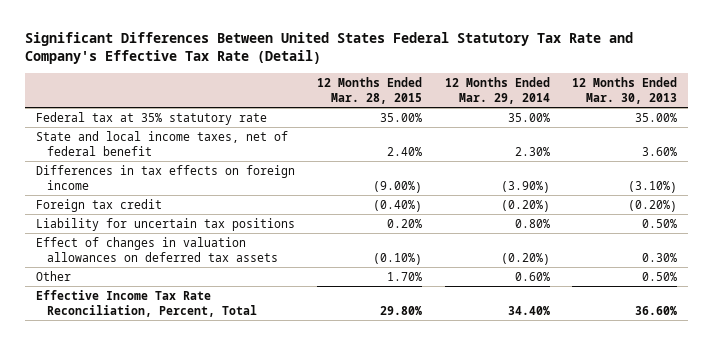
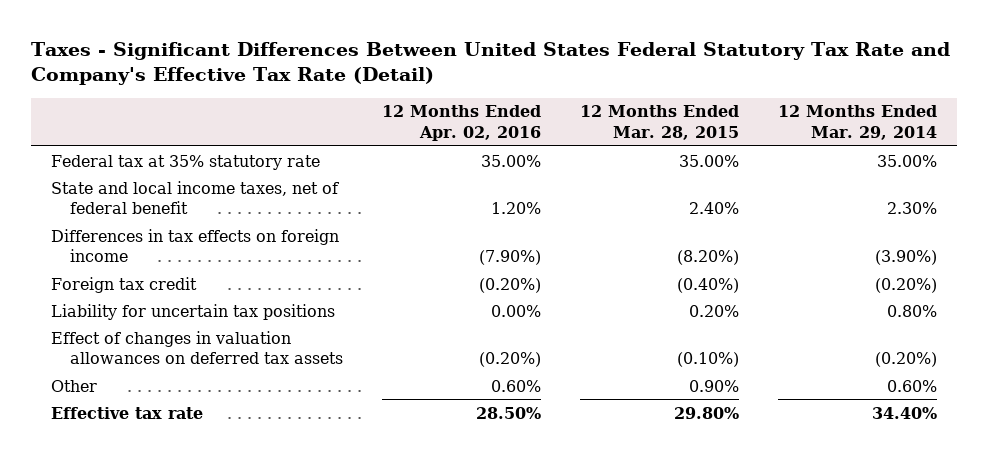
- Significant Differences Between United States Federal Statutory Tax Rate and Company's Effective Tax Rate (Detail)
+ Taxes - Significant Differences Between United States Federal Statutory Tax Rate and Company's Effective Tax Rate (Detail)
- | 12 Months Ended Mar. 28, 2015 | 12 Months Ended Mar. 29, 2014 | 12 Months Ended Mar. 30, 2013
+ | 12 Months Ended Apr. 02, 2016 | 12 Months Ended Mar. 28, 2015 | 12 Months Ended Mar. 29, 2014
- Differences in tax effects on foreign income | (9.00%) | (3.90%) | (3.10%)
+ Differences in tax effects on foreign income | (7.90%) | (8.20%) | (3.90%)
- Other | 1.70% | 0.60% | 0.50%
- Effective Income Tax Rate Reconciliation, Percent, Total | 29.80% | 34.40% | 36.60%
+ Other | 0.60% | 0.90% | 0.60%
+ Effective tax rate | 28.50% | 29.80% | 34.40%

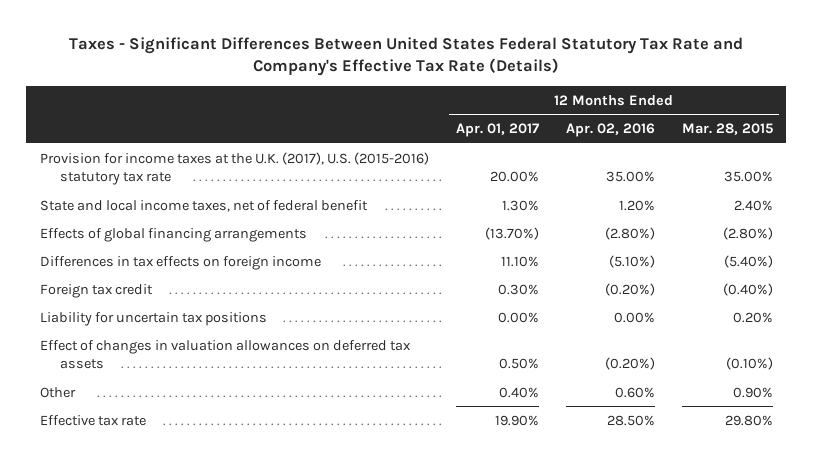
- Taxes - Significant Differences Between United States Federal Statutory Tax Rate and Company's Effective Tax Rate (Detail)
+ Taxes - Significant Differences Between United States Federal Statutory Tax Rate and Company's Effective Tax Rate (Details)
- | 12 Months Ended Apr. 02, 2016 | 12 Months Ended Mar. 28, 2015 | 12 Months Ended Mar. 29, 2014
+ | 12 Months Ended Apr. 01, 2017 | 12 Months Ended Apr. 02, 2016 | 12 Months Ended Mar. 28, 2015
- Federal tax at 35% statutory rate | 35.00% | 35.00% | 35.00%
+ Provision for income taxes at the U.K. (2017), U.S. (2015-2016) statutory tax rate | 20.00% | 35.00% | 35.00%
- Differences in tax effects on foreign income | (7.90%) | (8.20%) | (3.90%)
+ Effects of global financing arrangements | (13.70%) | (2.80%) | (2.80%)
+ Differences in tax effects on foreign income | 11.10% | (5.10%) | (5.40%)

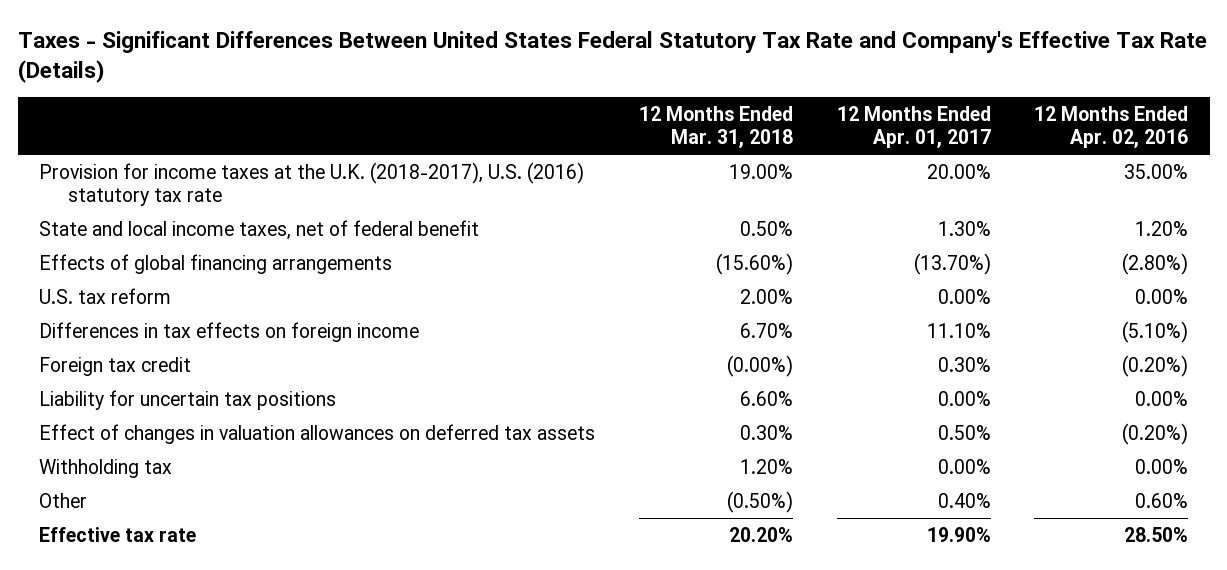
- | 12 Months Ended Apr. 01, 2017 | 12 Months Ended Apr. 02, 2016 | 12 Months Ended Mar. 28, 2015
+ | 12 Months Ended Mar. 31, 2018 | 12 Months Ended Apr. 01, 2017 | 12 Months Ended Apr. 02, 2016
- Provision for income taxes at the U.K. (2017), U.S. (2015-2016) statutory tax rate | 20.00% | 35.00% | 35.00%
+ Provision for income taxes at the U.K. (2018-2017), U.S. (2016) statutory tax rate | 19.00% | 20.00% | 35.00%
+ U.S. tax reform | 2.00% | 0.00% | 0.00%
+ Withholding tax | 1.20% | 0.00% | 0.00%

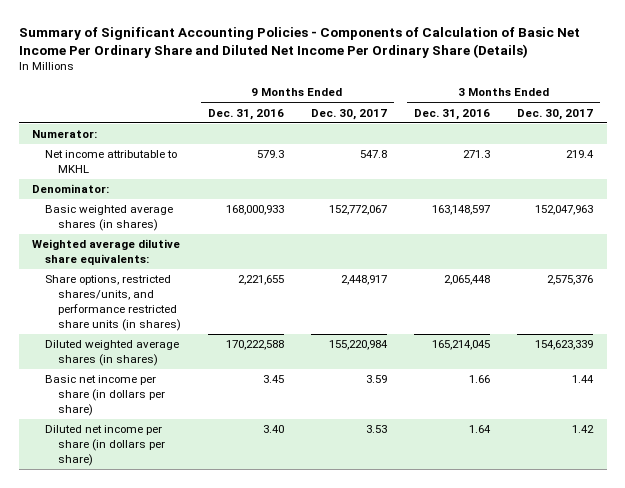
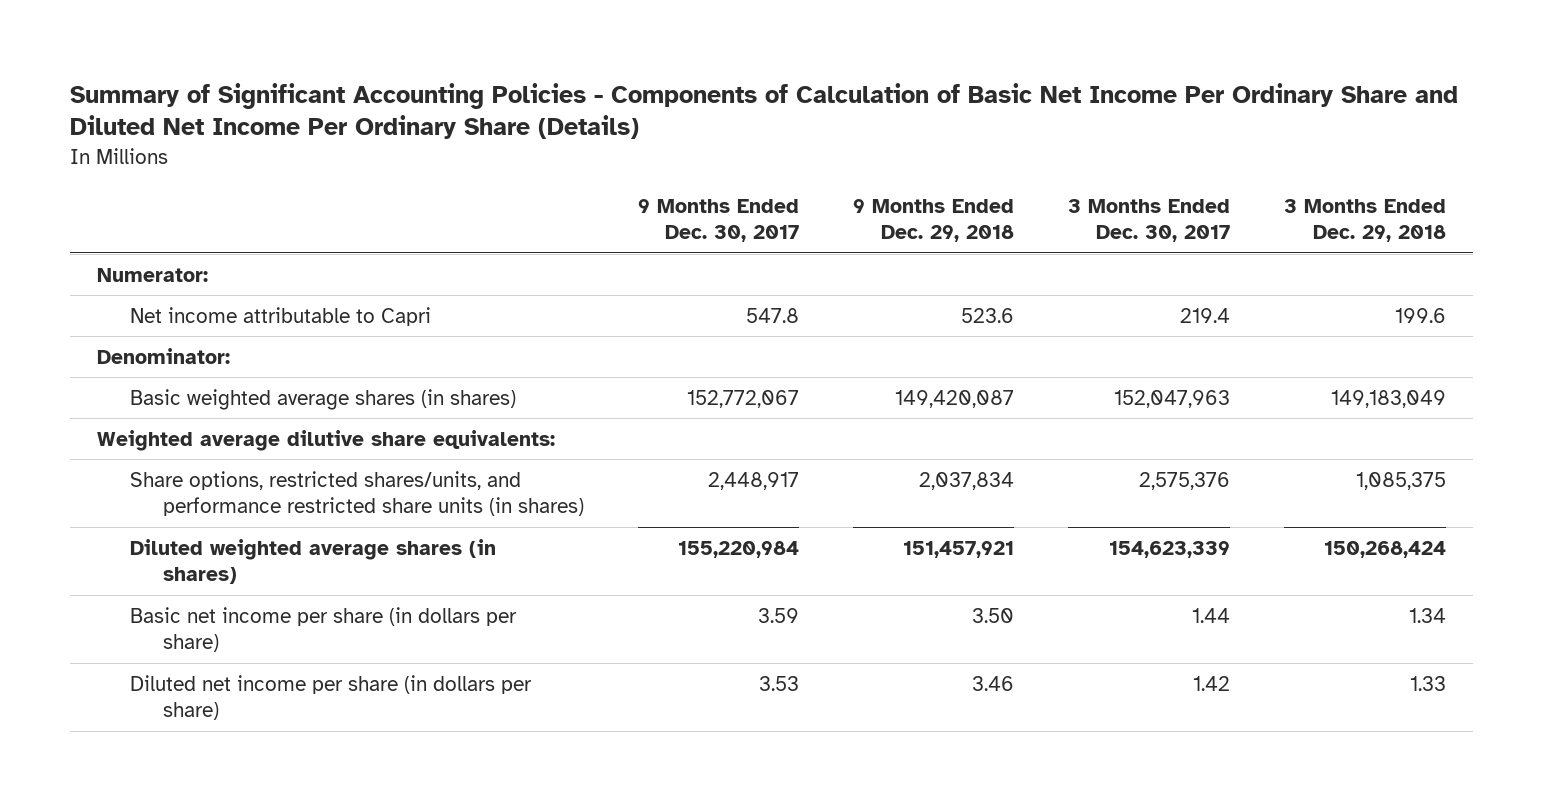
- | 9 Months Ended Dec. 31, 2016 | 9 Months Ended Dec. 30, 2017 | 3 Months Ended Dec. 31, 2016 | 3 Months Ended Dec. 30, 2017
+ | 9 Months Ended Dec. 30, 2017 | 9 Months Ended Dec. 29, 2018 | 3 Months Ended Dec. 30, 2017 | 3 Months Ended Dec. 29, 2018
- Net income attributable to MKHL | 579.3 | 547.8 | 271.3 | 219.4
+ Net income attributable to Capri | 547.8 | 523.6 | 219.4 | 199.6

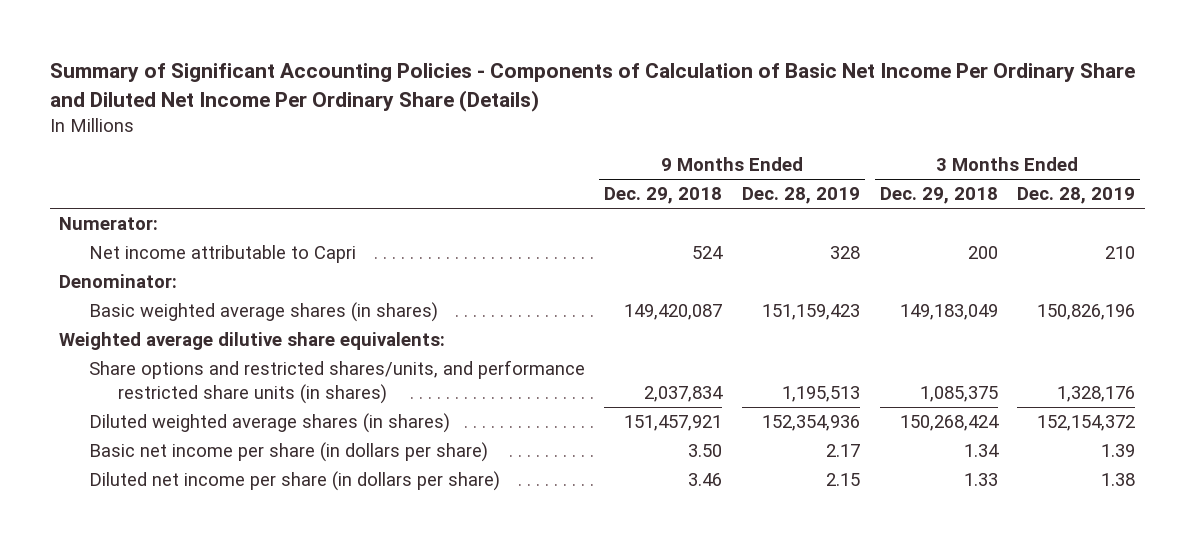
- | 9 Months Ended Dec. 30, 2017 | 9 Months Ended Dec. 29, 2018 | 3 Months Ended Dec. 30, 2017 | 3 Months Ended Dec. 29, 2018
+ | 9 Months Ended Dec. 29, 2018 | 9 Months Ended Dec. 28, 2019 | 3 Months Ended Dec. 29, 2018 | 3 Months Ended Dec. 28, 2019
- Net income attributable to Capri | 547.8 | 523.6 | 219.4 | 199.6
+ Net income attributable to Capri | 524 | 328 | 200 | 210
- Share options, restricted shares/units, and performance restricted share units (in shares) | 2,448,917 | 2,037,834 | 2,575,376 | 1,085,375
+ Share options and restricted shares/units, and performance restricted share units (in shares) | 2,037,834 | 1,195,513 | 1,085,375 | 1,328,176

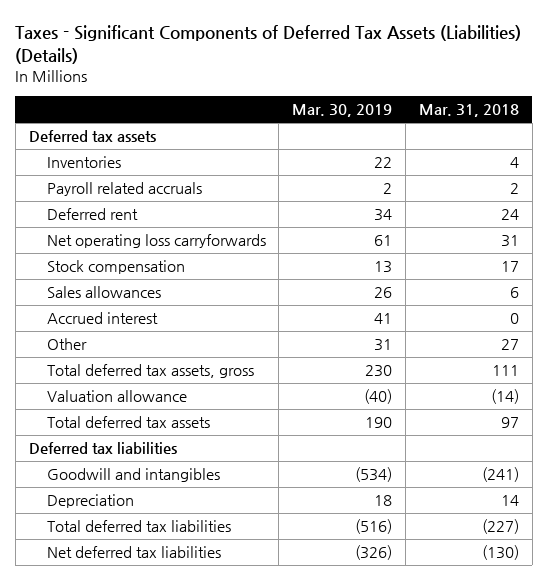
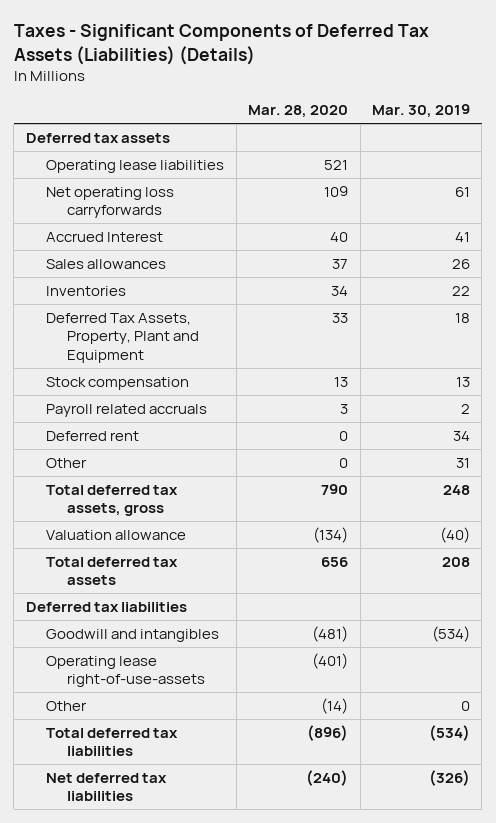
- | Mar. 30, 2019 | Mar. 31, 2018
+ | Mar. 28, 2020 | Mar. 30, 2019
+ Operating lease liabilities | 521 |
moved up: Net operating loss carryforwards | 109 | 61
+ Accrued Interest | 40 | 41
moved up: Sales allowances | 37 | 26
+ Deferred Tax Assets, Property, Plant and Equipment | 33 | 18
moved up: Stock compensation | 13 | 13
- Accrued interest | 41 | 0
- Total deferred tax assets, gross | 230 | 111
+ Total deferred tax assets, gross | 790 | 248
- Total deferred tax assets | 190 | 97
+ Total deferred tax assets | 656 | 208
- Depreciation | 18 | 14
- Total deferred tax liabilities | (516) | (227)
+ Operating lease right-of-use-assets | (401) |
+ Other | (14) | 0
+ Total deferred tax liabilities | (896) | (534)

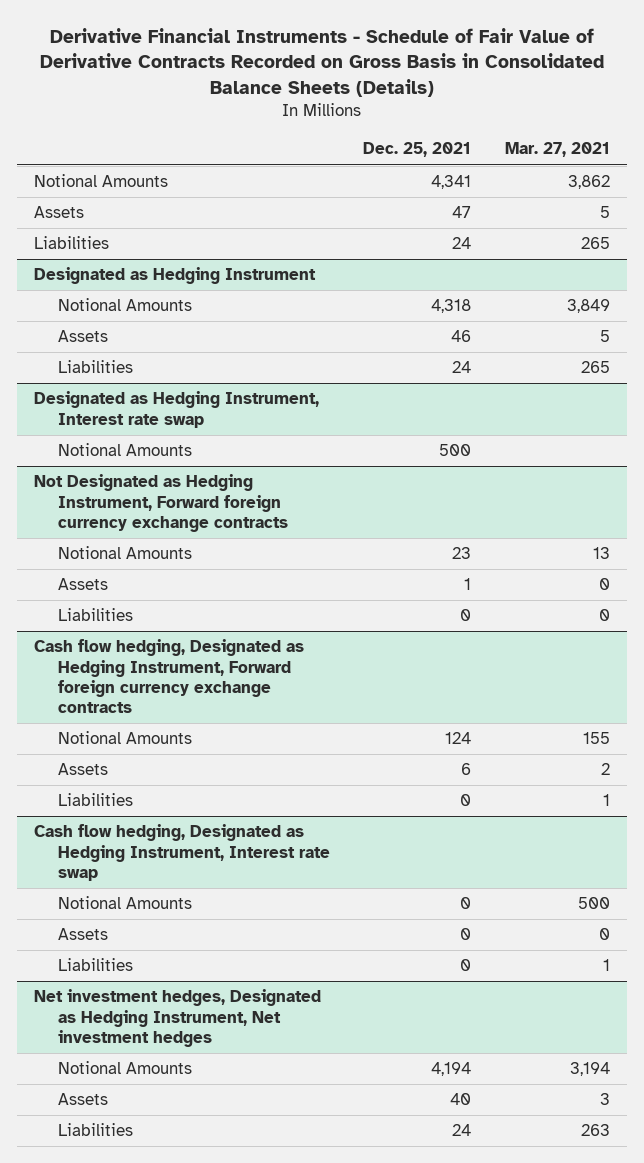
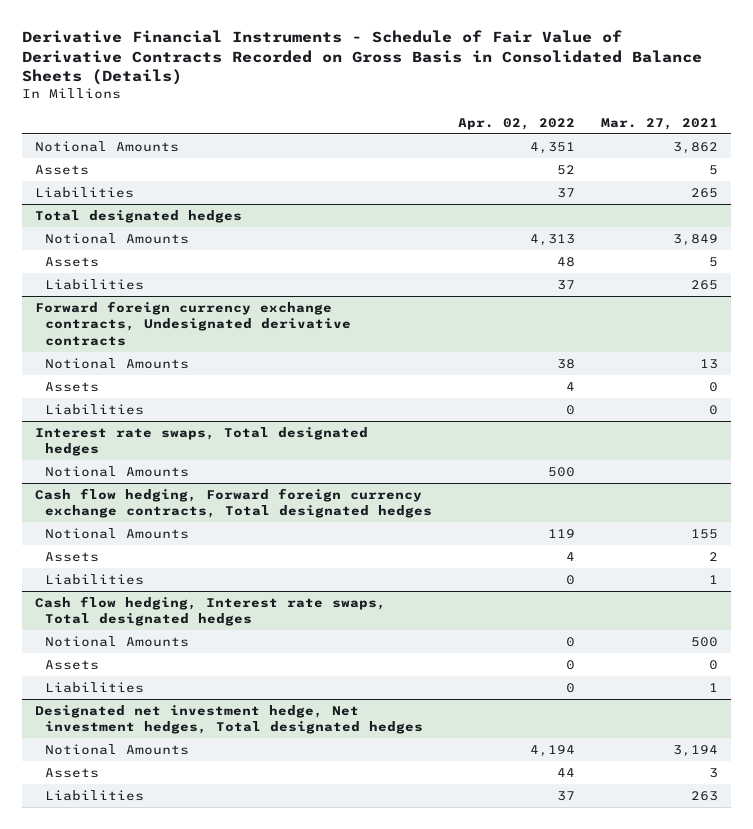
- | Dec. 25, 2021 | Mar. 27, 2021
+ | Apr. 02, 2022 | Mar. 27, 2021
- Designated as Hedging Instrument
+ Total designated hedges
- Designated as Hedging Instrument, Interest rate swap
- Notional Amounts | 500 |
- Not Designated as Hedging Instrument, Forward foreign currency exchange contracts
+ Forward foreign currency exchange contracts, Undesignated derivative contracts
- Cash flow hedging, Designated as Hedging Instrument, Forward foreign currency exchange contracts
+ Interest rate swaps, Total designated hedges
+ Notional Amounts | 500 |
+ Cash flow hedging, Forward foreign currency exchange contracts, Total designated hedges
- Cash flow hedging, Designated as Hedging Instrument, Interest rate swap
+ Cash flow hedging, Interest rate swaps, Total designated hedges
- Net investment hedges, Designated as Hedging Instrument, Net investment hedges
+ Designated net investment hedge, Net investment hedges, Total designated hedges

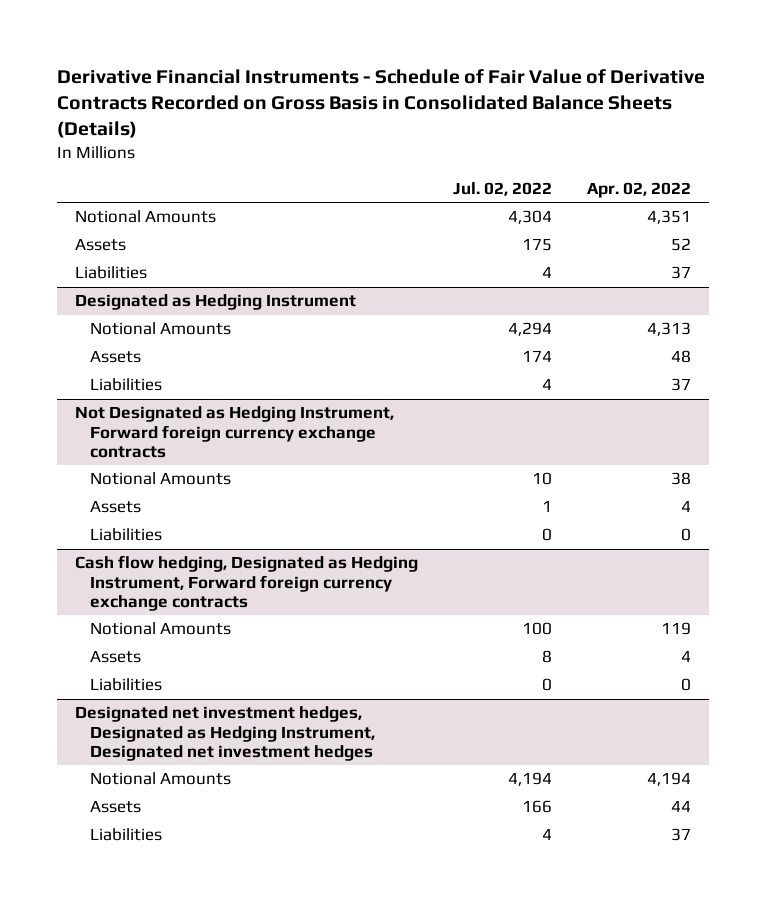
- | Apr. 02, 2022 | Mar. 27, 2021
+ | Jul. 02, 2022 | Apr. 02, 2022
- Total designated hedges
+ Designated as Hedging Instrument
- Forward foreign currency exchange contracts, Undesignated derivative contracts
+ Not Designated as Hedging Instrument, Forward foreign currency exchange contracts
- Interest rate swaps, Total designated hedges
- Notional Amounts | 500 |
- Cash flow hedging, Forward foreign currency exchange contracts, Total designated hedges
+ Cash flow hedging, Designated as Hedging Instrument, Forward foreign currency exchange contracts
- Cash flow hedging, Interest rate swaps, Total designated hedges
- Notional Amounts | 0 | 500
- Assets | 0 | 0
- Liabilities | 0 | 1
- Designated net investment hedge, Net investment hedges, Total designated hedges
+ Designated net investment hedges, Designated as Hedging Instrument, Designated net investment hedges

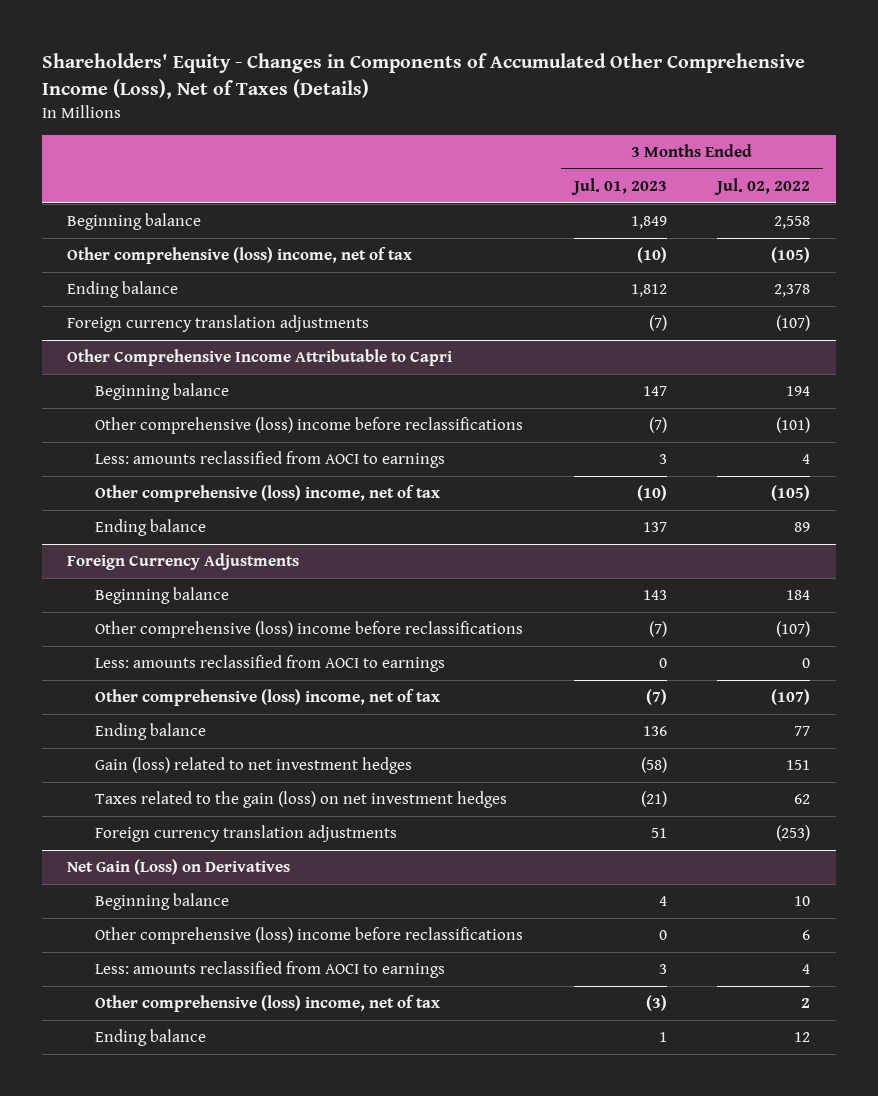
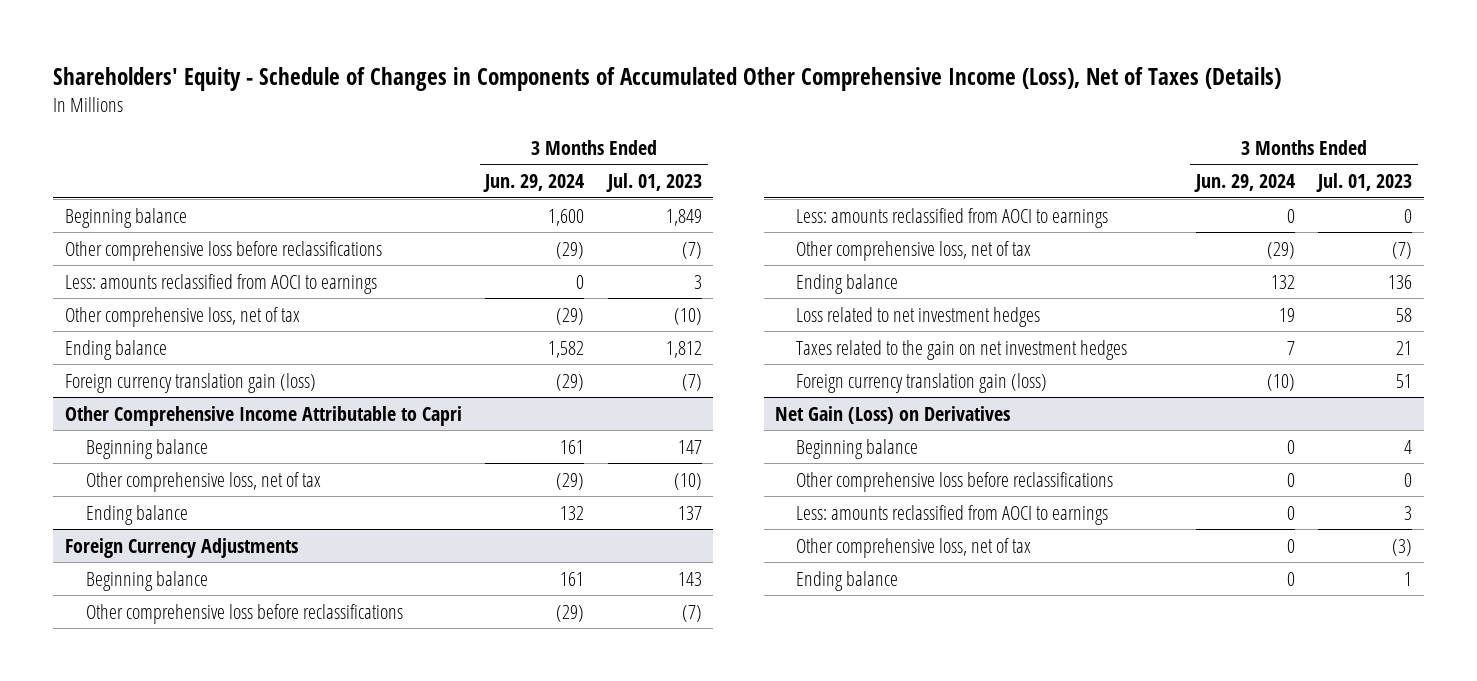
- Shareholders' Equity - Changes in Components of Accumulated Other Comprehensive Income (Loss), Net of Taxes (Details)
+ Shareholders' Equity - Schedule of Changes in Components of Accumulated Other Comprehensive Income (Loss), Net of Taxes (Details)
- | 3 Months Ended Jul. 01, 2023 | 3 Months Ended Jul. 02, 2022
+ | 3 Months Ended Jun. 29, 2024 | 3 Months Ended Jul. 01, 2023
- Other comprehensive (loss) income, net of tax | (10) | (105)
+ Other comprehensive loss before reclassifications | (29) | (7)
+ Less: amounts reclassified from AOCI to earnings | 0 | 3
+ Other comprehensive loss, net of tax | (29) | (10)
- Foreign currency translation adjustments | (7) | (107)
+ Foreign currency translation gain (loss) | (29) | (7)
@ Other Comprehensive Income Attributable to Capri
- Other comprehensive (loss) income before reclassifications | (7) | (101)
- Less: amounts reclassified from AOCI to earnings | 3 | 4
- Other comprehensive (loss) income, net of tax | (10) | (105)
+ Other comprehensive loss, net of tax | (29) | (10)
@ Foreign Currency Adjustments
- Other comprehensive (loss) income before reclassifications | (7) | (107)
+ Other comprehensive loss before reclassifications | (29) | (7)
- Other comprehensive (loss) income, net of tax | (7) | (107)
+ Other comprehensive loss, net of tax | (29) | (7)
- Gain (loss) related to net investment hedges | (58) | 151
- Taxes related to the gain (loss) on net investment hedges | (21) | 62
- Foreign currency translation adjustments | 51 | (253)
+ Loss related to net investment hedges | 19 | 58
+ Taxes related to the gain on net investment hedges | 7 | 21
+ Foreign currency translation gain (loss) | (10) | 51
@ Net Gain (Loss) on Derivatives
- Other comprehensive (loss) income before reclassifications | 0 | 6
+ Other comprehensive loss before reclassifications | 0 | 0
- Other comprehensive (loss) income, net of tax | (3) | 2
+ Other comprehensive loss, net of tax | 0 | (3)

